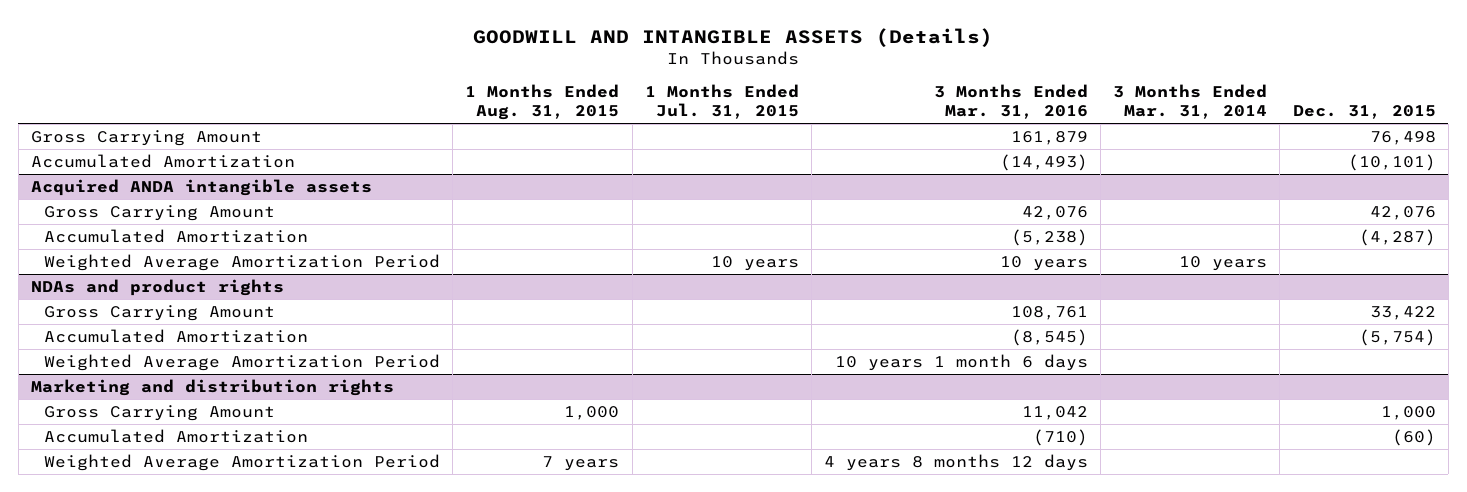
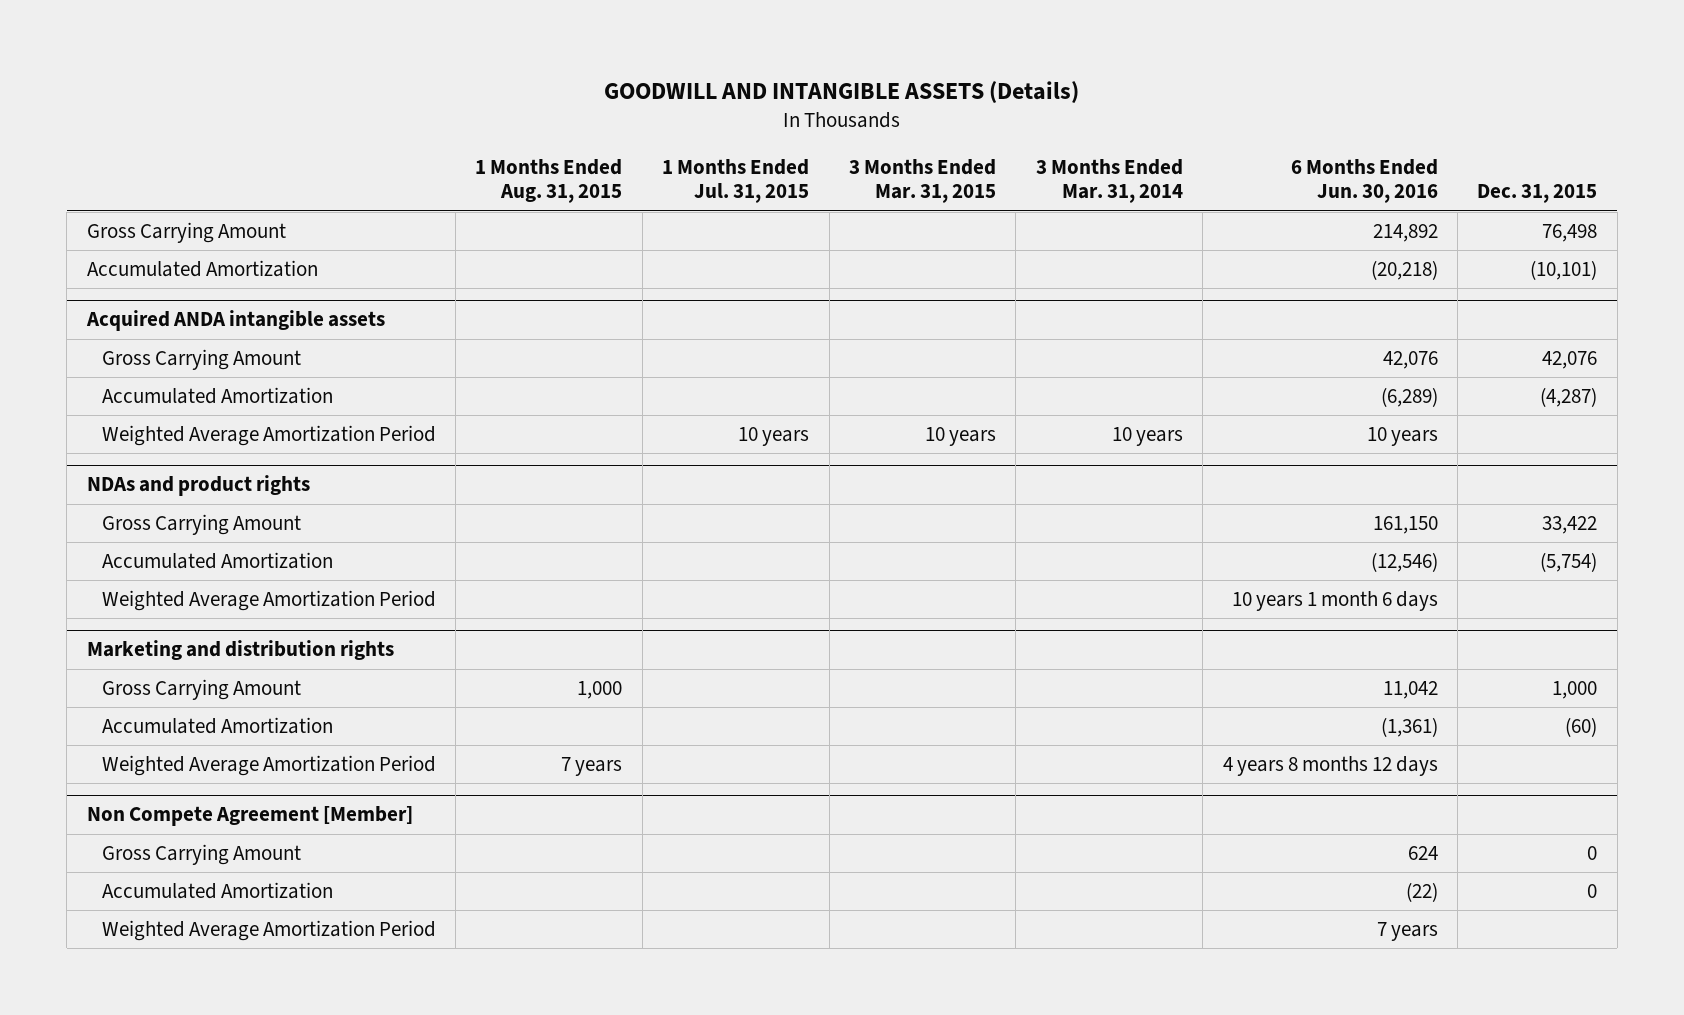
- | 1 Months Ended Aug. 31, 2015 | 1 Months Ended Jul. 31, 2015 | 3 Months Ended Mar. 31, 2016 | 3 Months Ended Mar. 31, 2014 | Dec. 31, 2015
+ | 1 Months Ended Aug. 31, 2015 | 1 Months Ended Jul. 31, 2015 | 3 Months Ended Mar. 31, 2015 | 3 Months Ended Mar. 31, 2014 | 6 Months Ended Jun. 30, 2016 | Dec. 31, 2015
+ Non Compete Agreement [Member]
+ Gross Carrying Amount | | | | | 624 | 0
+ Accumulated Amortization | | | | | (22) | 0
+ Weighted Average Amortization Period | | | | | 7 years |

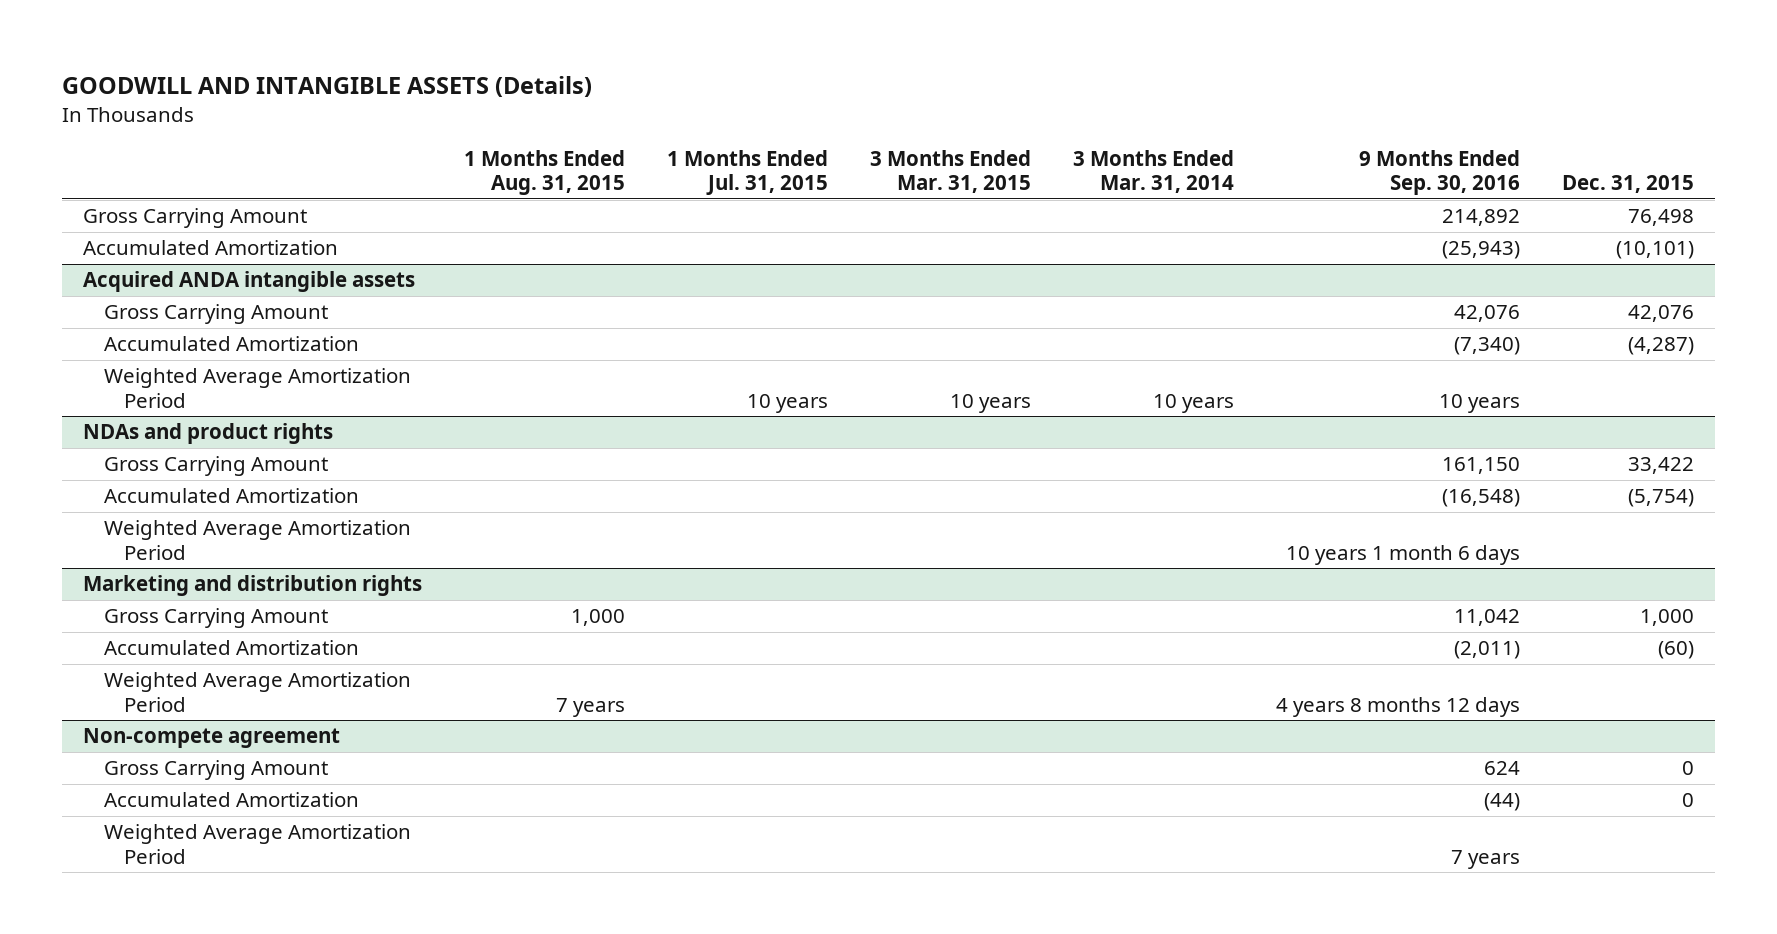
- | 1 Months Ended Aug. 31, 2015 | 1 Months Ended Jul. 31, 2015 | 3 Months Ended Mar. 31, 2015 | 3 Months Ended Mar. 31, 2014 | 6 Months Ended Jun. 30, 2016 | Dec. 31, 2015
+ | 1 Months Ended Aug. 31, 2015 | 1 Months Ended Jul. 31, 2015 | 3 Months Ended Mar. 31, 2015 | 3 Months Ended Mar. 31, 2014 | 9 Months Ended Sep. 30, 2016 | Dec. 31, 2015
- Non Compete Agreement [Member]
+ Non-compete agreement

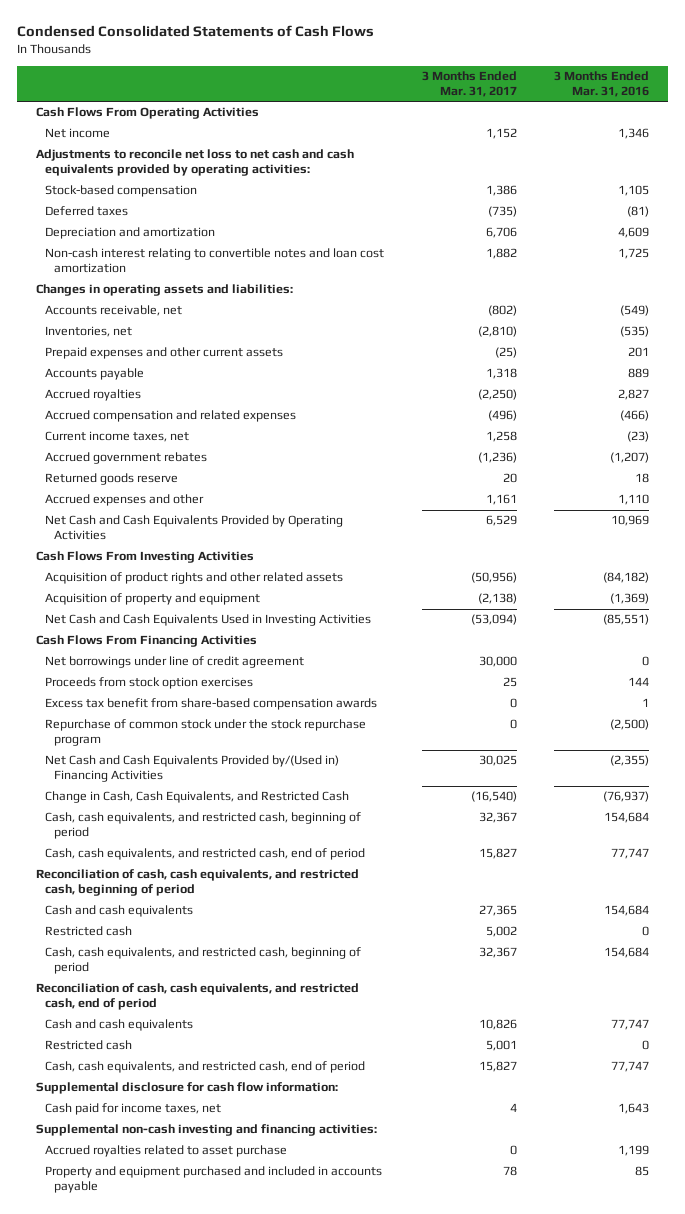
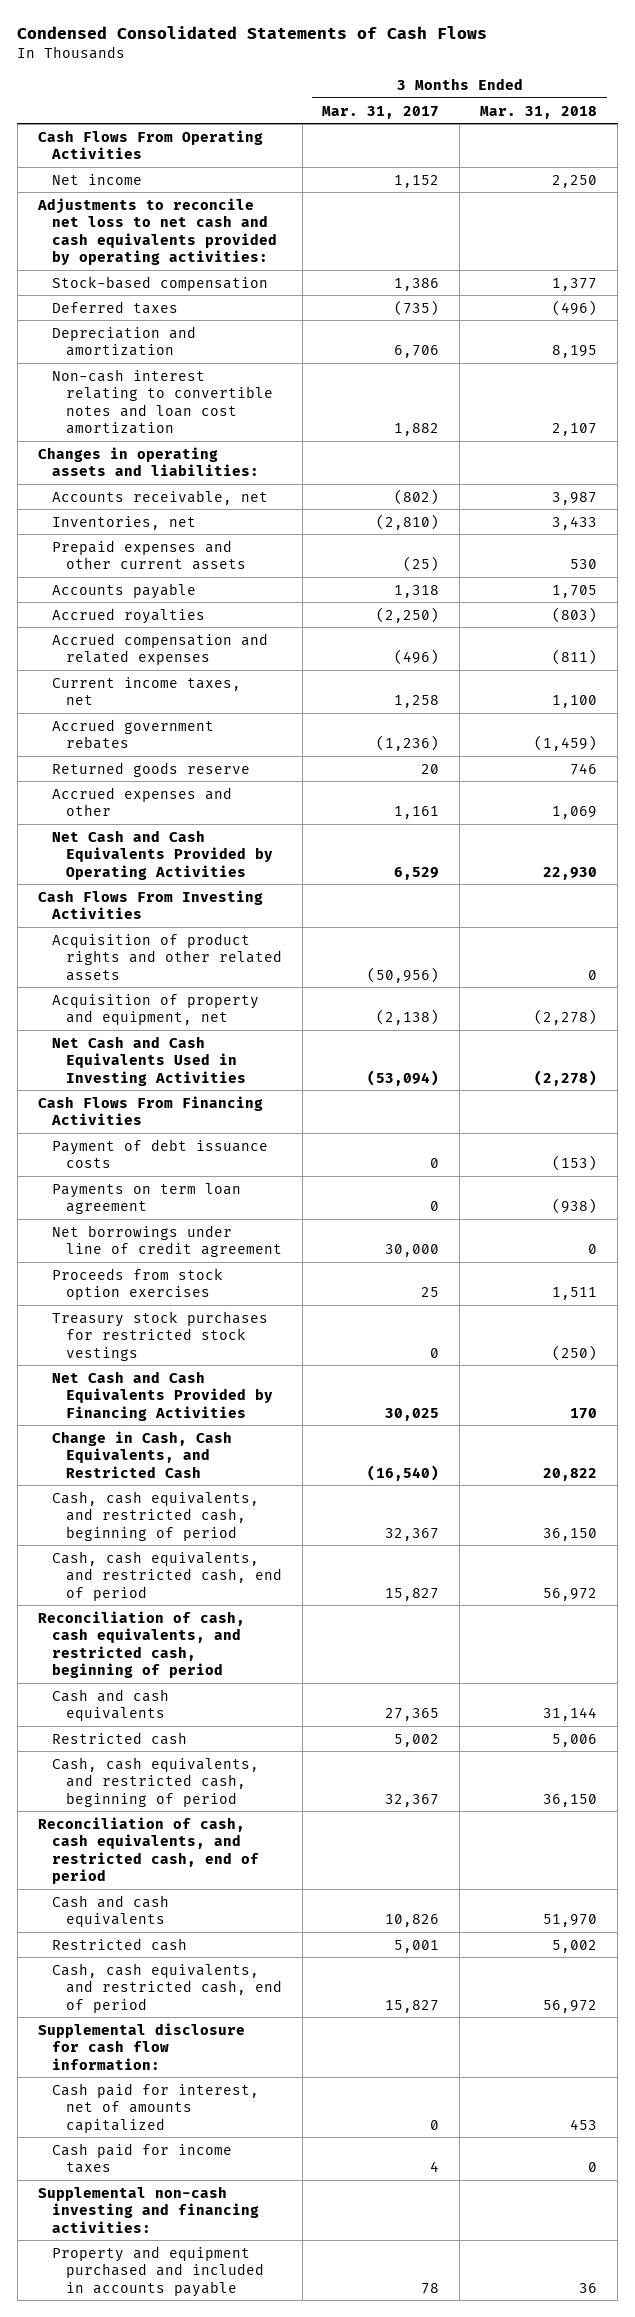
- | 3 Months Ended Mar. 31, 2017 | 3 Months Ended Mar. 31, 2016
+ | 3 Months Ended Mar. 31, 2017 | 3 Months Ended Mar. 31, 2018
- Acquisition of property and equipment | (2,138) | (1,369)
+ Acquisition of property and equipment, net | (2,138) | (2,278)
+ Payment of debt issuance costs | 0 | (153)
+ Payments on term loan agreement | 0 | (938)
- Excess tax benefit from share-based compensation awards | 0 | 1
- Repurchase of common stock under the stock repurchase program | 0 | (2,500)
- Net Cash and Cash Equivalents Provided by/(Used in) Financing Activities | 30,025 | (2,355)
+ Treasury stock purchases for restricted stock vestings | 0 | (250)
+ Net Cash and Cash Equivalents Provided by Financing Activities | 30,025 | 170
- Cash paid for income taxes, net | 4 | 1,643
+ Cash paid for interest, net of amounts capitalized | 0 | 453
+ Cash paid for income taxes | 4 | 0
- Accrued royalties related to asset purchase | 0 | 1,199

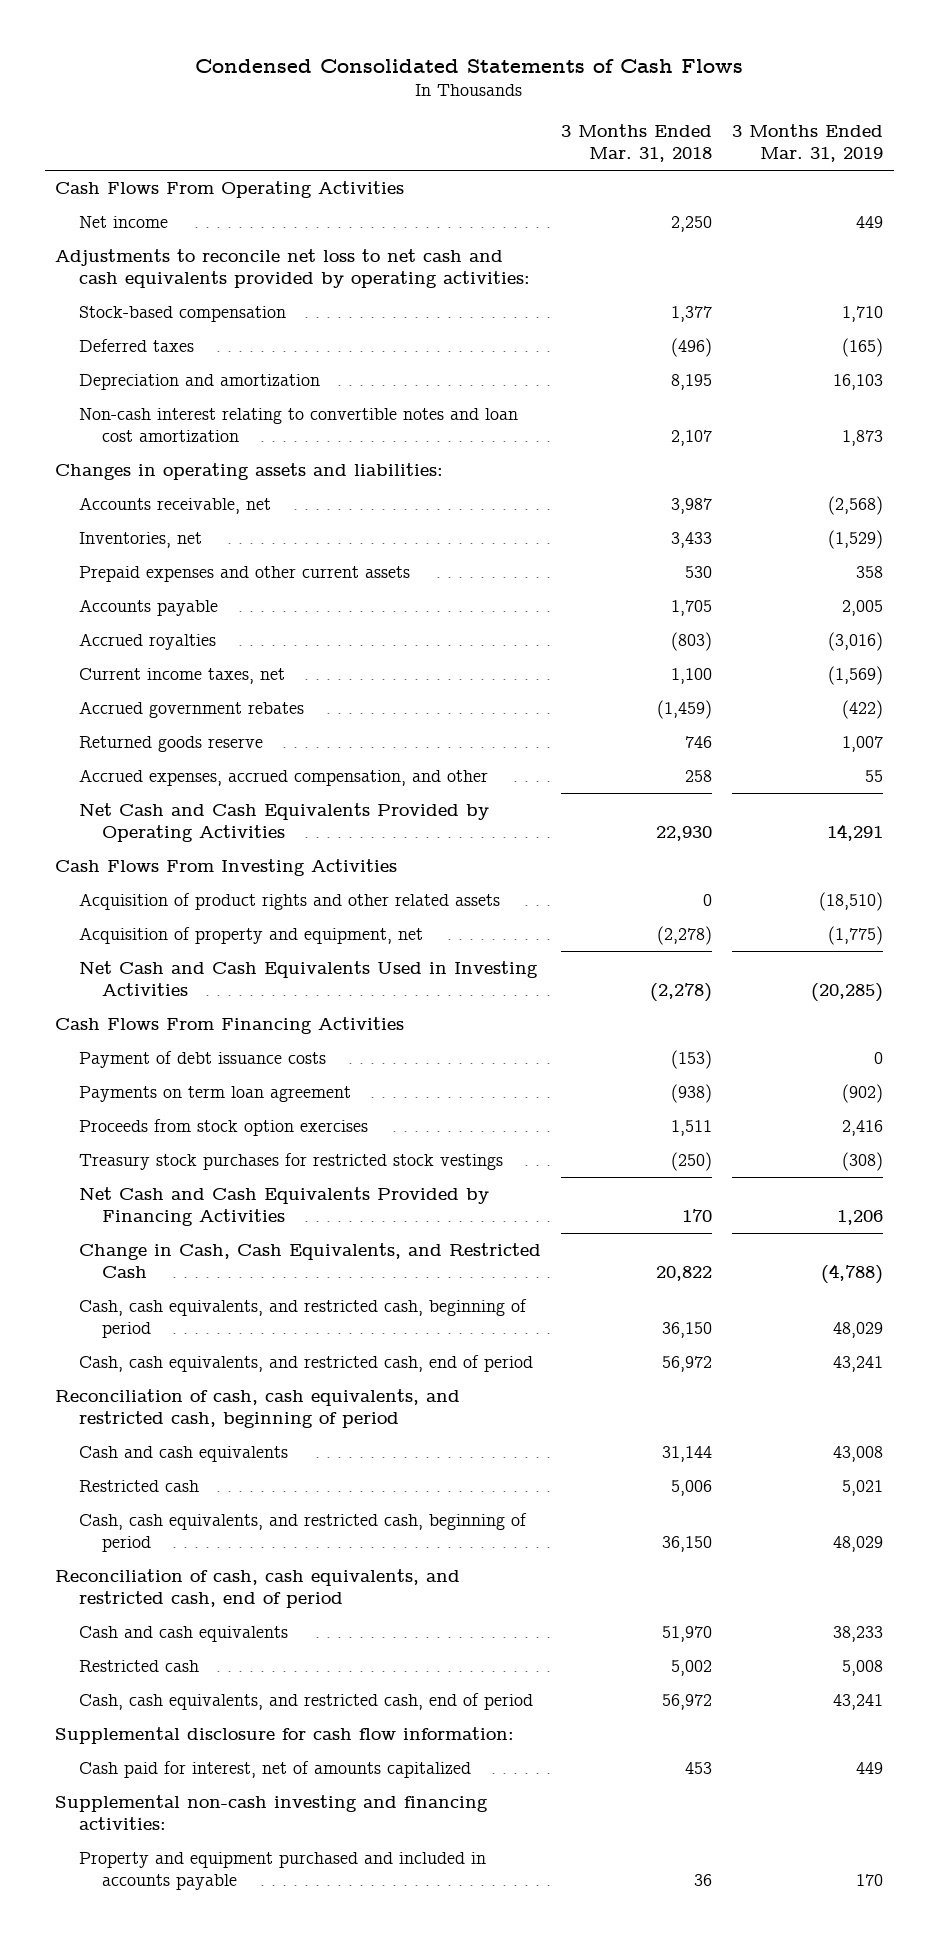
- | 3 Months Ended Mar. 31, 2017 | 3 Months Ended Mar. 31, 2018
+ | 3 Months Ended Mar. 31, 2018 | 3 Months Ended Mar. 31, 2019
- Accrued compensation and related expenses | (496) | (811)
- Accrued expenses and other | 1,161 | 1,069
+ Accrued expenses, accrued compensation, and other | 258 | 55
- Net borrowings under line of credit agreement | 30,000 | 0
- Cash paid for income taxes | 4 | 0

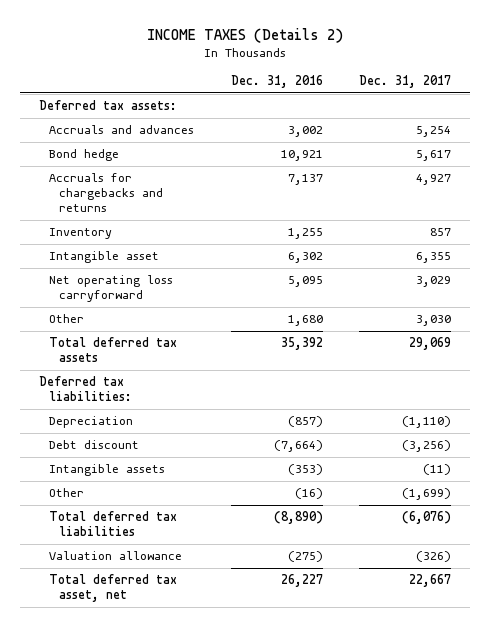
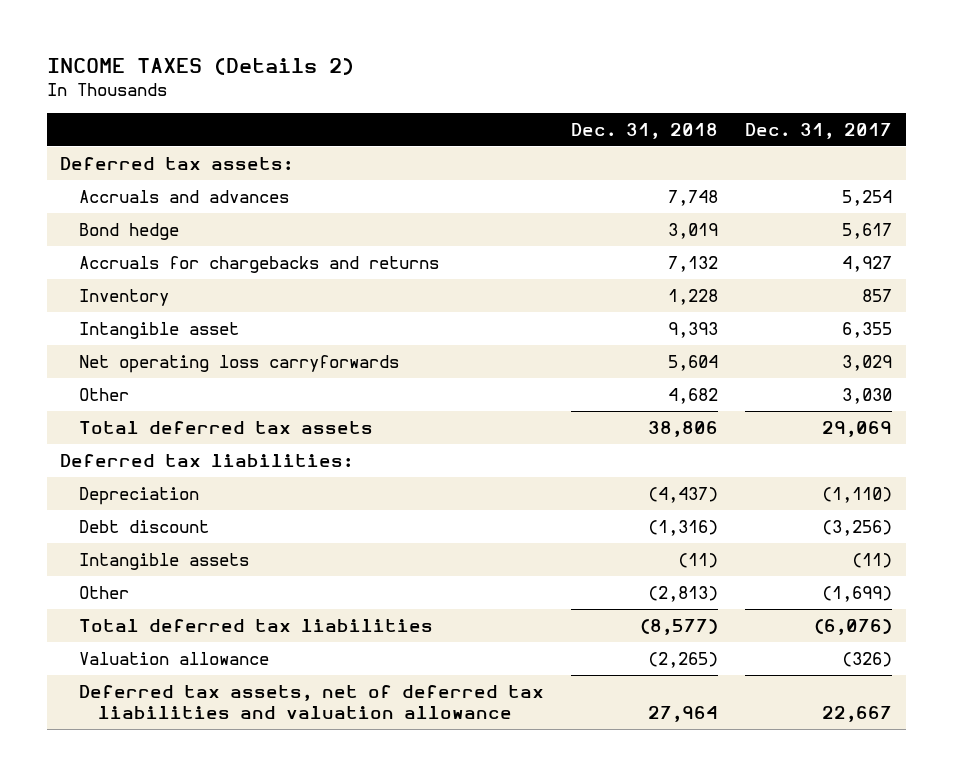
- | Dec. 31, 2016 | Dec. 31, 2017
+ | Dec. 31, 2018 | Dec. 31, 2017
- Net operating loss carryforward | 5,095 | 3,029
+ Net operating loss carryforwards | 5,604 | 3,029
- Total deferred tax asset, net | 26,227 | 22,667
+ Deferred tax assets, net of deferred tax liabilities and valuation allowance | 27,964 | 22,667

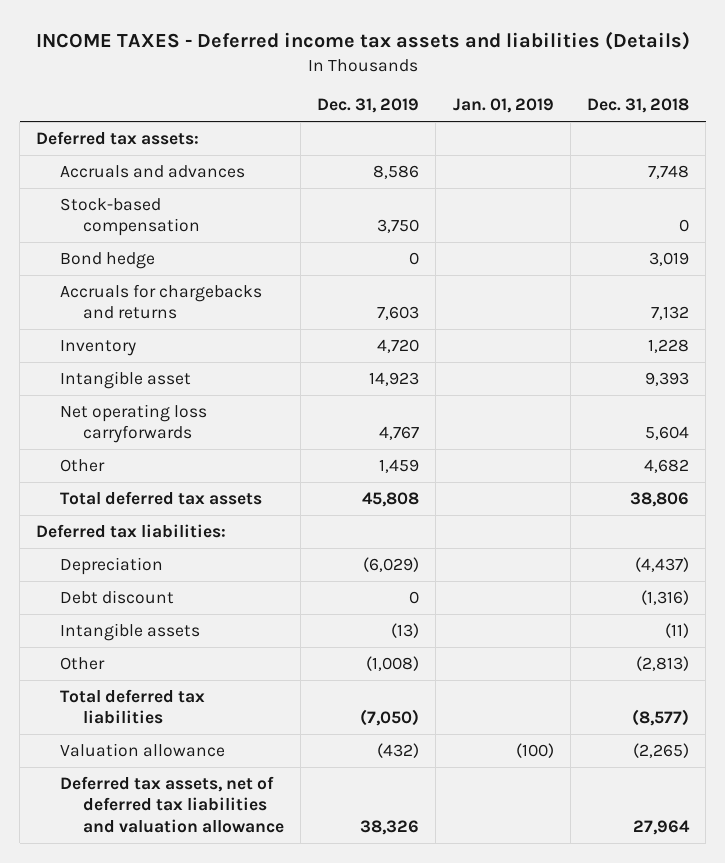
- INCOME TAXES (Details 2)
+ INCOME TAXES - Deferred income tax assets and liabilities (Details)
- | Dec. 31, 2018 | Dec. 31, 2017
+ | Dec. 31, 2019 | Jan. 01, 2019 | Dec. 31, 2018
+ Stock-based compensation | 3,750 | | 0

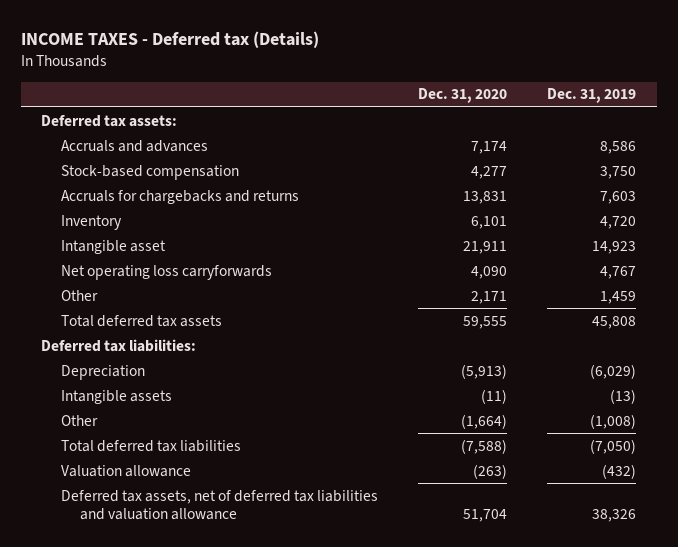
- INCOME TAXES - Deferred income tax assets and liabilities (Details)
+ INCOME TAXES - Deferred tax (Details)
- | Dec. 31, 2019 | Jan. 01, 2019 | Dec. 31, 2018
+ | Dec. 31, 2020 | Dec. 31, 2019
- Bond hedge | 0 | | 3,019
- Debt discount | 0 | | (1,316)

